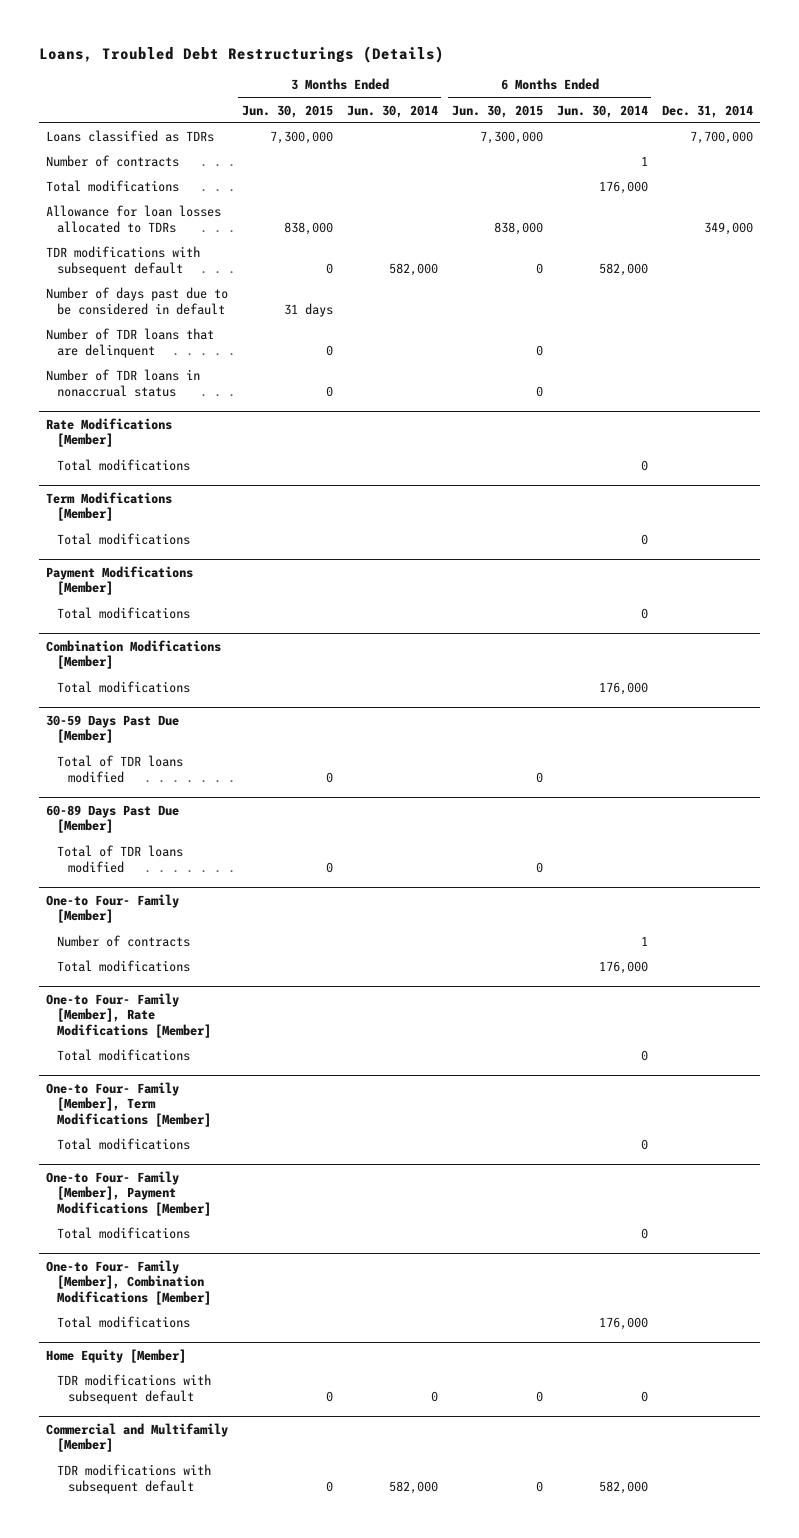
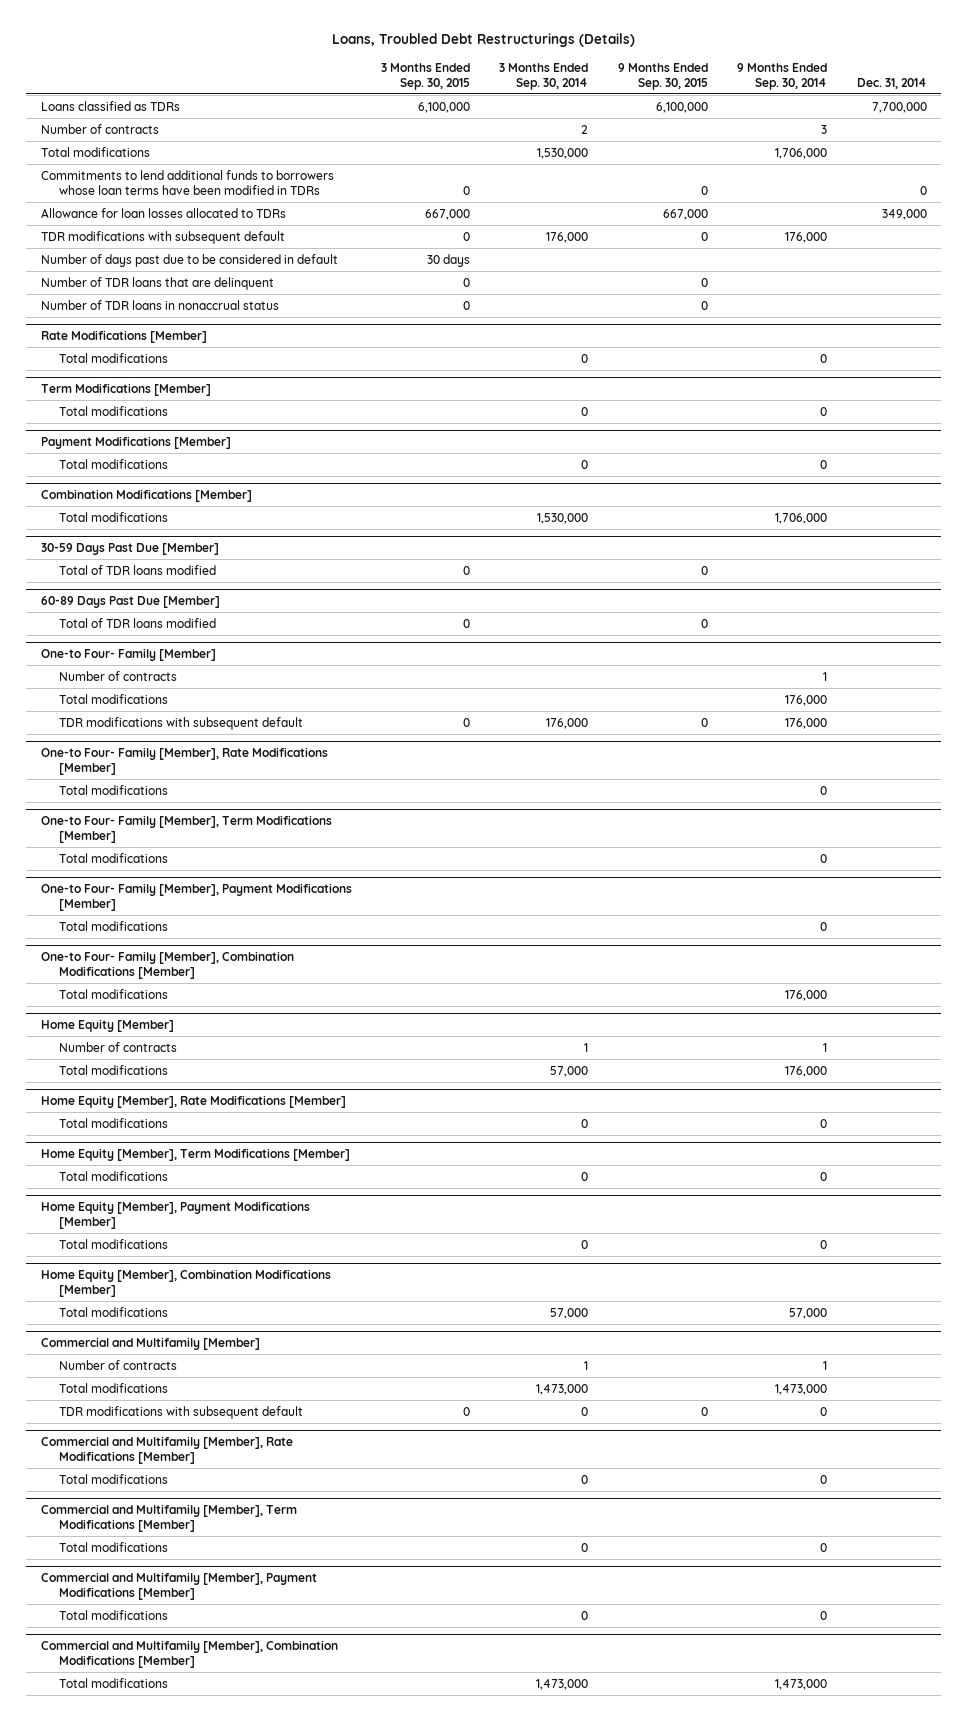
- | 3 Months Ended Jun. 30, 2015 | 3 Months Ended Jun. 30, 2014 | 6 Months Ended Jun. 30, 2015 | 6 Months Ended Jun. 30, 2014 | Dec. 31, 2014
+ | 3 Months Ended Sep. 30, 2015 | 3 Months Ended Sep. 30, 2014 | 9 Months Ended Sep. 30, 2015 | 9 Months Ended Sep. 30, 2014 | Dec. 31, 2014
+ Commitments to lend additional funds to borrowers whose loan terms have been modified in TDRs | 0 | | 0 | | 0
@ One-to Four- Family [Member]
+ TDR modifications with subsequent default | 0 | 176,000 | 0 | 176,000 |
@ Home Equity [Member]
- TDR modifications with subsequent default | 0 | 0 | 0 | 0 |
+ Number of contracts | | 1 | | 1 |
+ Total modifications | | 57,000 | | 176,000 |
+ Home Equity [Member], Rate Modifications [Member]
+ Total modifications | | 0 | | 0 |
+ Home Equity [Member], Term Modifications [Member]
+ Total modifications | | 0 | | 0 |
+ Home Equity [Member], Payment Modifications [Member]
+ Total modifications | | 0 | | 0 |
+ Home Equity [Member], Combination Modifications [Member]
+ Total modifications | | 57,000 | | 57,000 |
@ Commercial and Multifamily [Member]
+ Number of contracts | | 1 | | 1 |
+ Total modifications | | 1,473,000 | | 1,473,000 |
+ Commercial and Multifamily [Member], Rate Modifications [Member]
+ Total modifications | | 0 | | 0 |
+ Commercial and Multifamily [Member], Term Modifications [Member]
+ Total modifications | | 0 | | 0 |
+ Commercial and Multifamily [Member], Payment Modifications [Member]
+ Total modifications | | 0 | | 0 |
+ Commercial and Multifamily [Member], Combination Modifications [Member]
+ Total modifications | | 1,473,000 | | 1,473,000 |

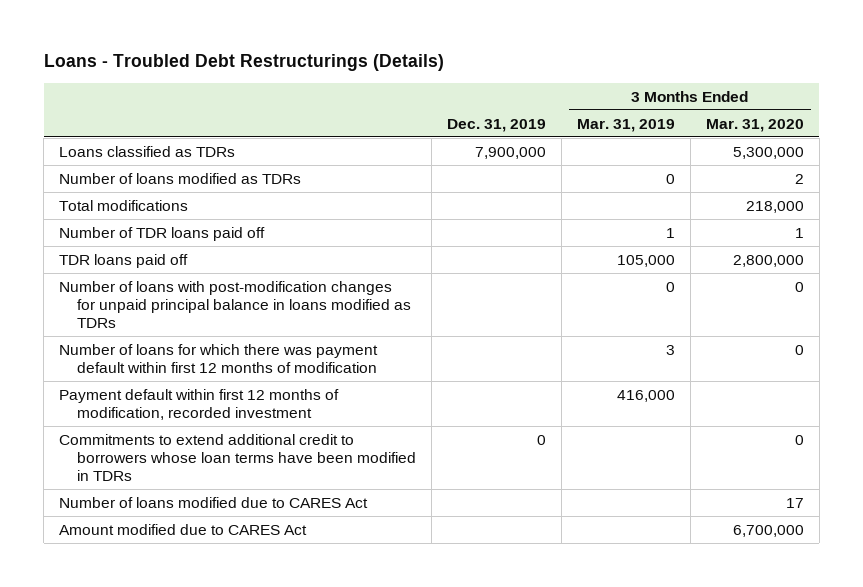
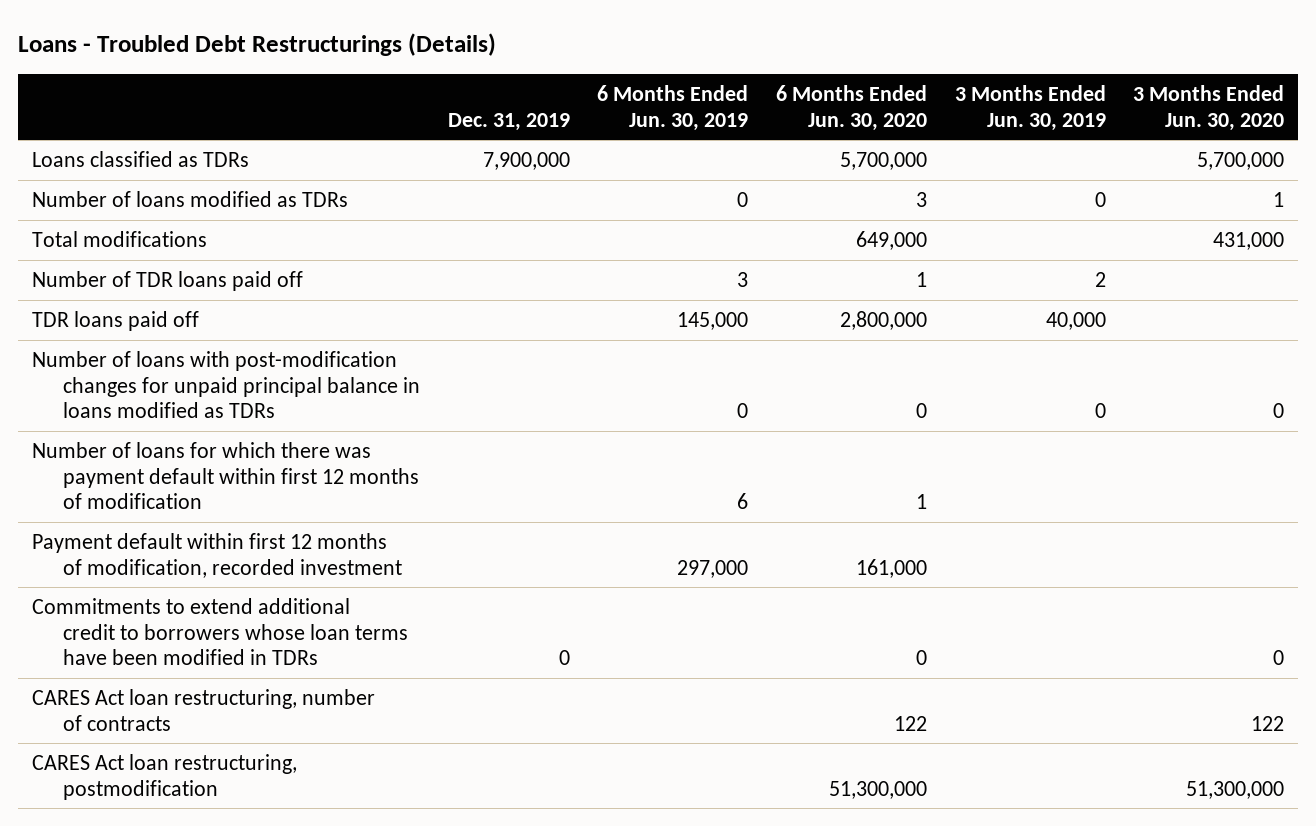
- | Dec. 31, 2019 | 3 Months Ended Mar. 31, 2019 | 3 Months Ended Mar. 31, 2020
+ | Dec. 31, 2019 | 6 Months Ended Jun. 30, 2019 | 6 Months Ended Jun. 30, 2020 | 3 Months Ended Jun. 30, 2019 | 3 Months Ended Jun. 30, 2020
- Number of loans modified due to CARES Act | | | 17
- Amount modified due to CARES Act | | | 6,700,000
+ CARES Act loan restructuring, number of contracts | | | 122 | | 122
+ CARES Act loan restructuring, postmodification | | | 51,300,000 | | 51,300,000

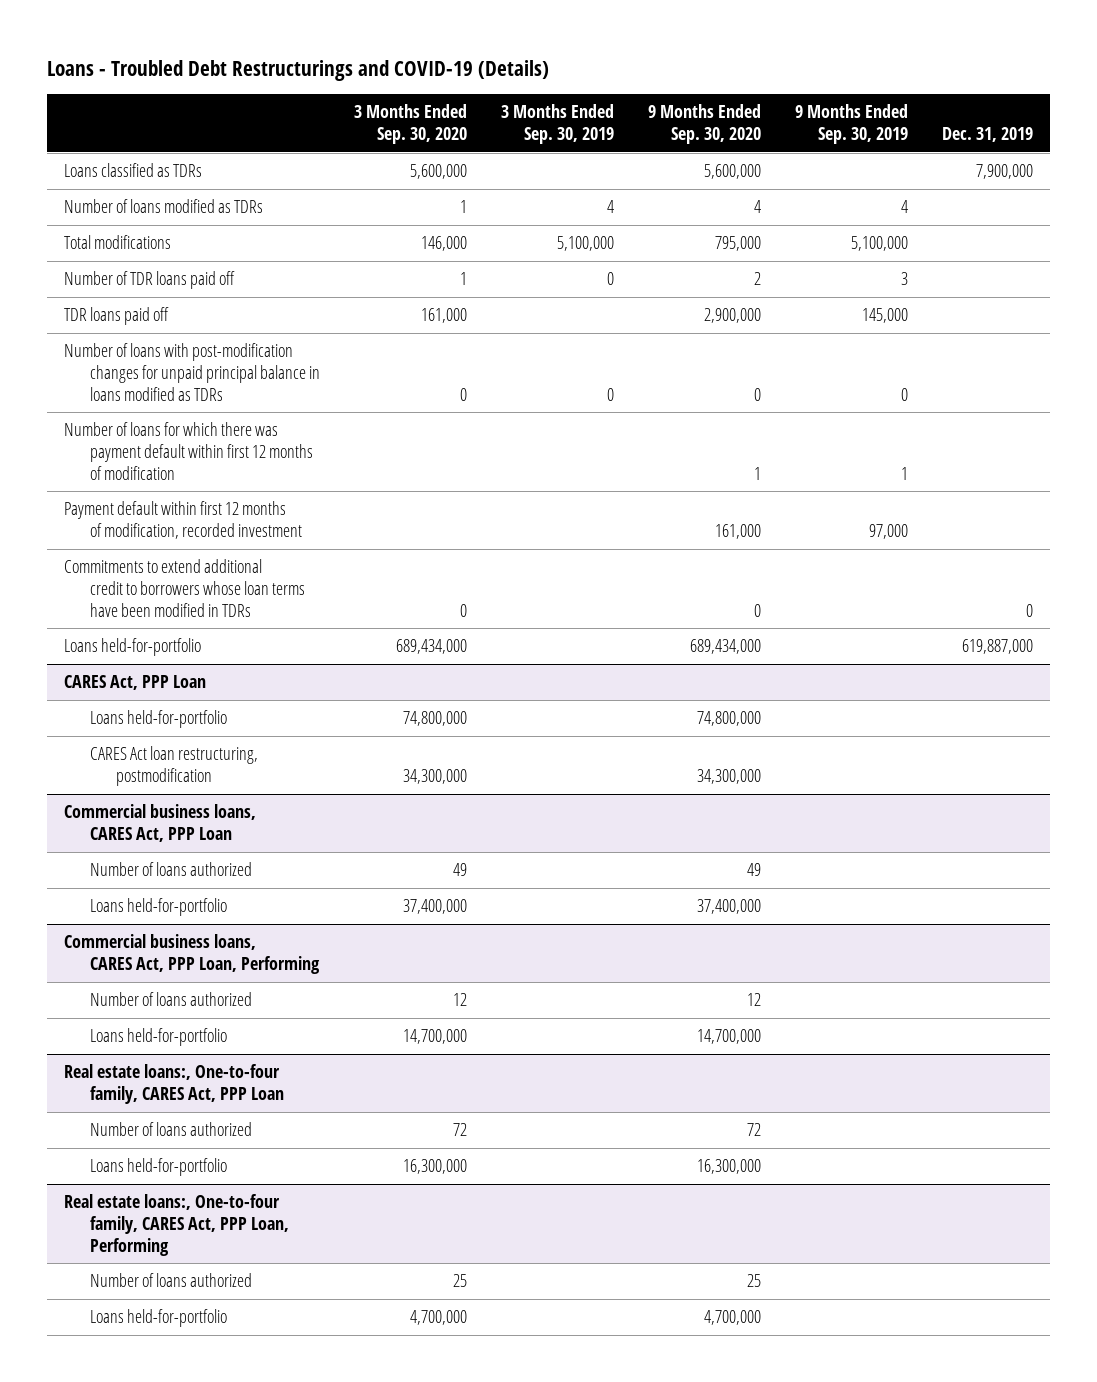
- Loans - Troubled Debt Restructurings (Details)
+ Loans - Troubled Debt Restructurings and COVID-19 (Details)
- | Dec. 31, 2019 | 6 Months Ended Jun. 30, 2019 | 6 Months Ended Jun. 30, 2020 | 3 Months Ended Jun. 30, 2019 | 3 Months Ended Jun. 30, 2020
+ | 3 Months Ended Sep. 30, 2020 | 3 Months Ended Sep. 30, 2019 | 9 Months Ended Sep. 30, 2020 | 9 Months Ended Sep. 30, 2019 | Dec. 31, 2019
- CARES Act loan restructuring, number of contracts | | | 122 | | 122
- CARES Act loan restructuring, postmodification | | | 51,300,000 | | 51,300,000
+ Loans held-for-portfolio | 689,434,000 | | 689,434,000 | | 619,887,000
+ CARES Act, PPP Loan
+ Loans held-for-portfolio | 74,800,000 | | 74,800,000 | |
+ CARES Act loan restructuring, postmodification | 34,300,000 | | 34,300,000 | |
+ Commercial business loans, CARES Act, PPP Loan
+ Number of loans authorized | 49 | | 49 | |
+ Loans held-for-portfolio | 37,400,000 | | 37,400,000 | |
+ Commercial business loans, CARES Act, PPP Loan, Performing
+ Number of loans authorized | 12 | | 12 | |
+ Loans held-for-portfolio | 14,700,000 | | 14,700,000 | |
+ Real estate loans:, One-to-four family, CARES Act, PPP Loan
+ Number of loans authorized | 72 | | 72 | |
+ Loans held-for-portfolio | 16,300,000 | | 16,300,000 | |
+ Real estate loans:, One-to-four family, CARES Act, PPP Loan, Performing
+ Number of loans authorized | 25 | | 25 | |
+ Loans held-for-portfolio | 4,700,000 | | 4,700,000 | |

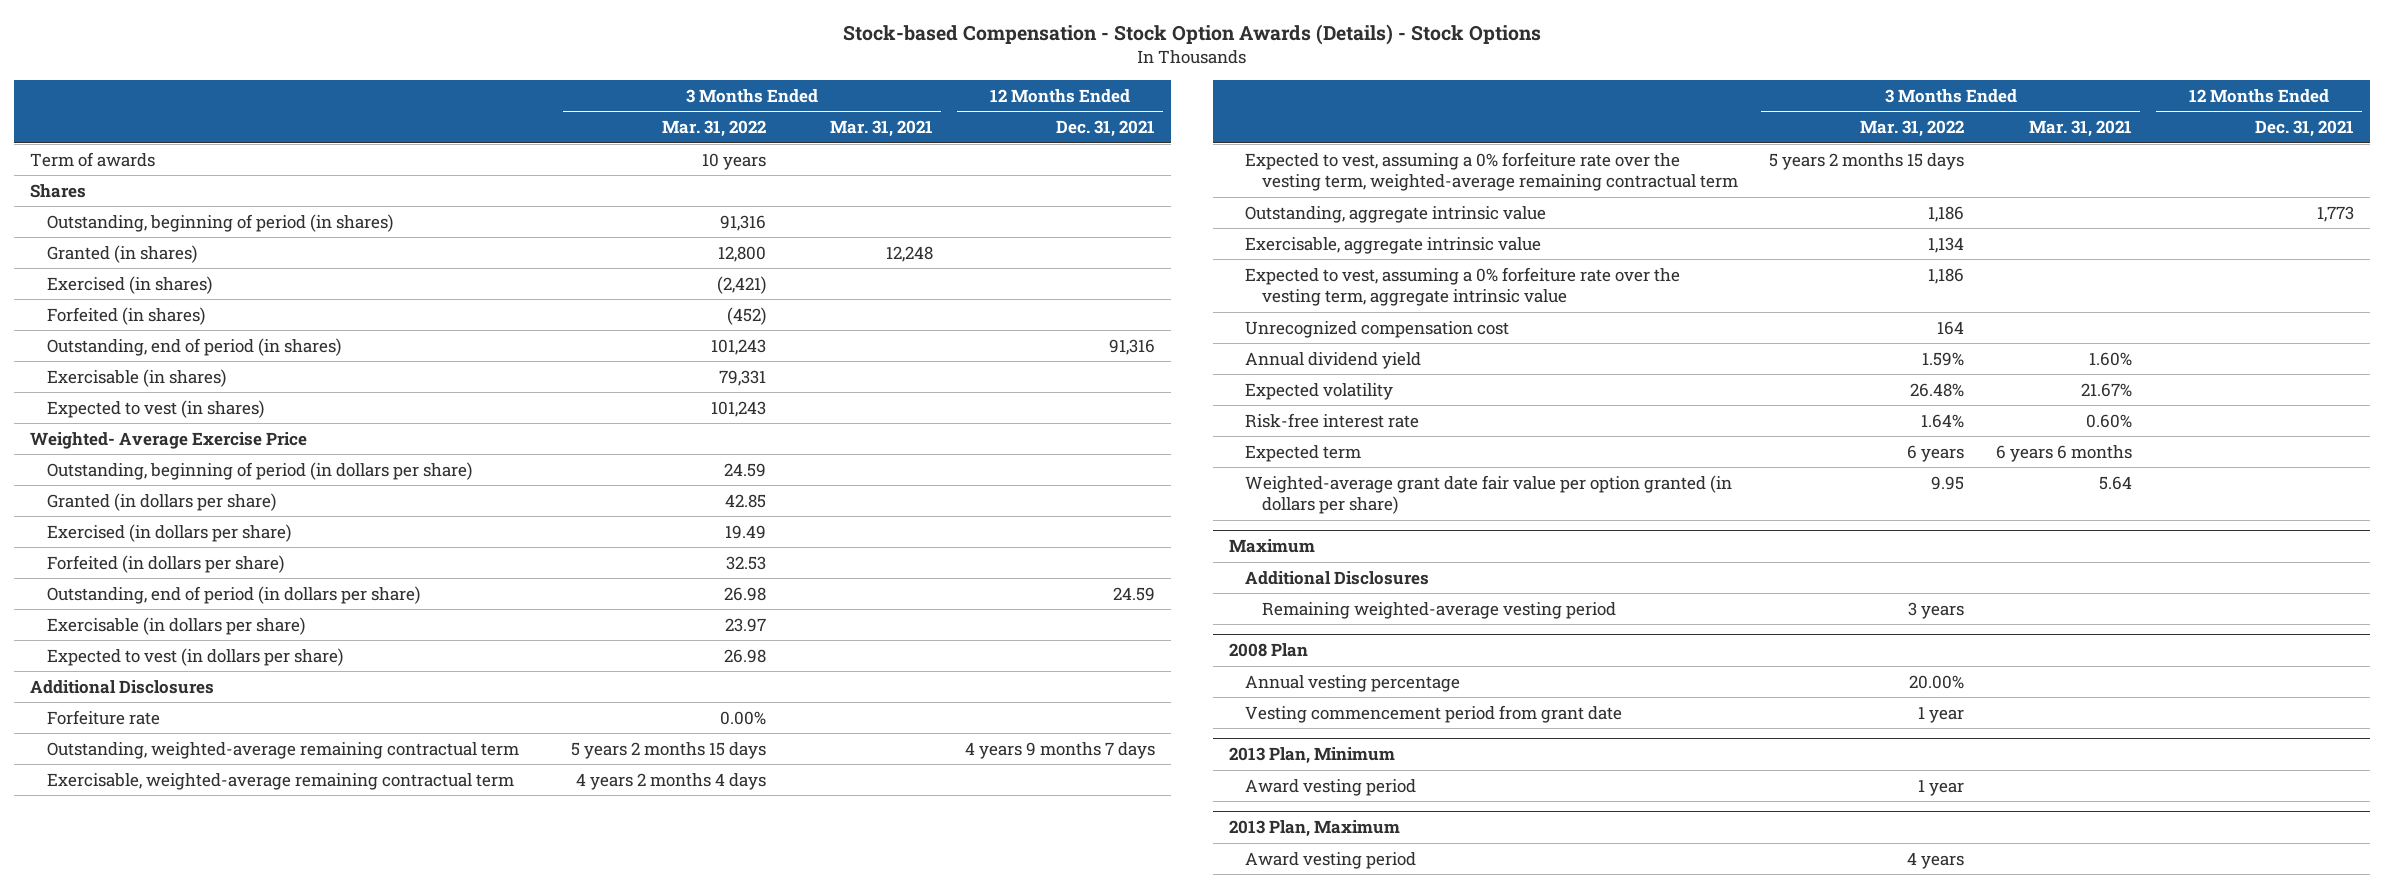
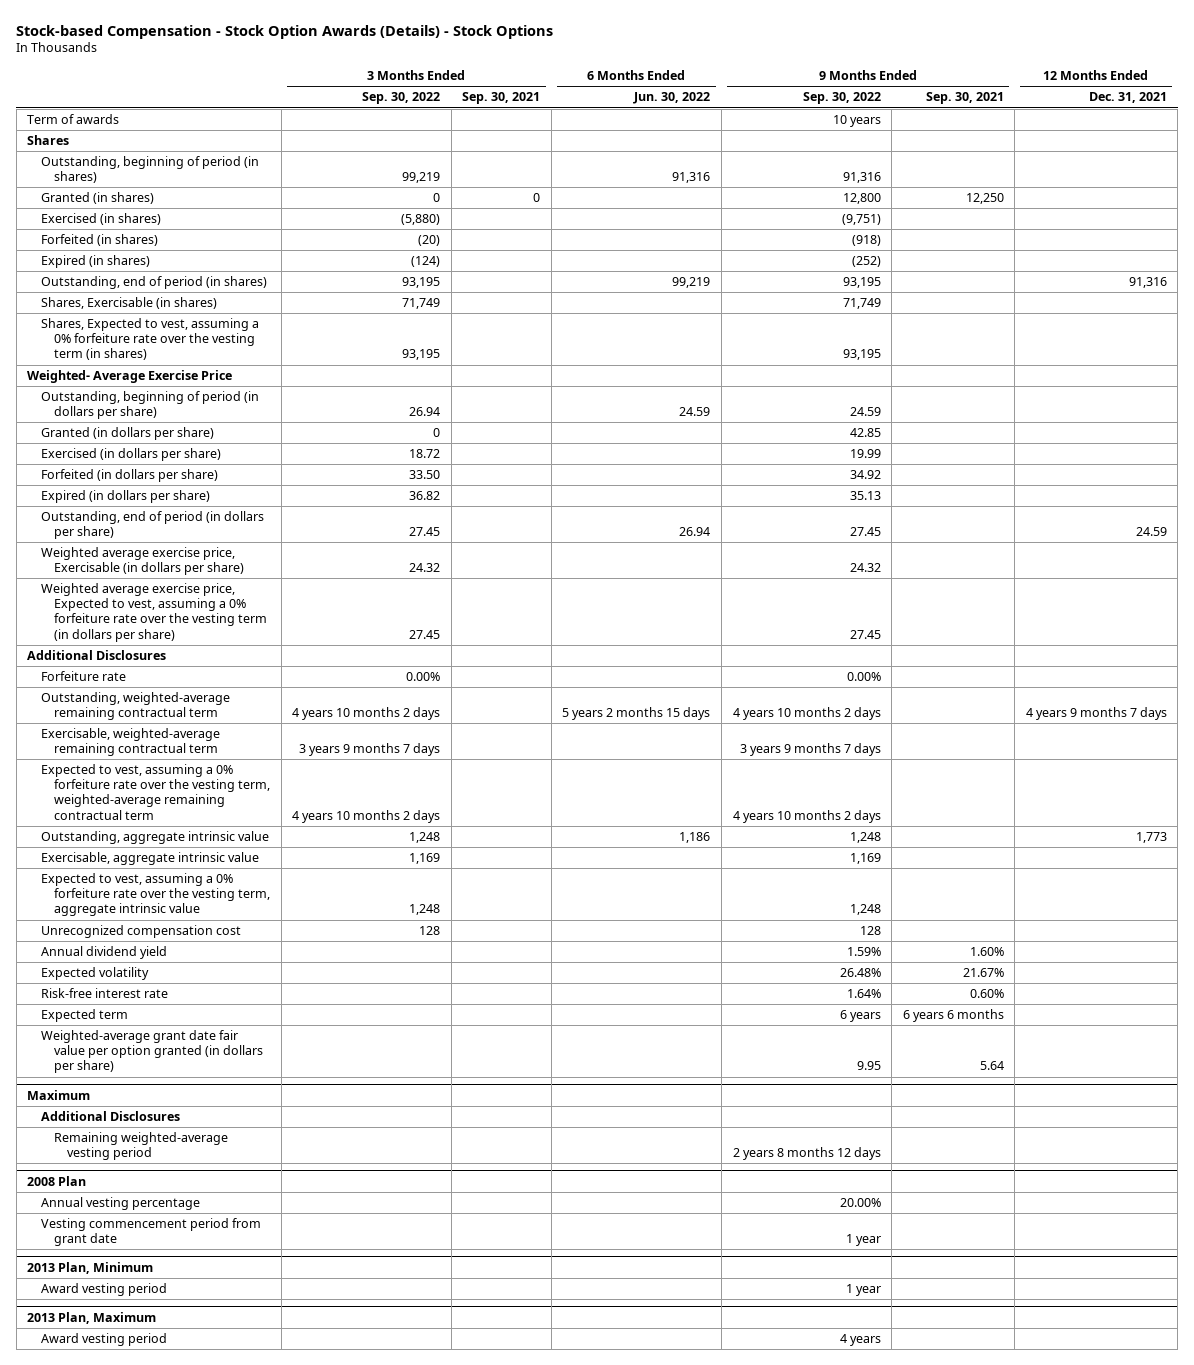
- | 3 Months Ended Mar. 31, 2022 | 3 Months Ended Mar. 31, 2021 | 12 Months Ended Dec. 31, 2021
+ | 3 Months Ended Sep. 30, 2022 | 3 Months Ended Sep. 30, 2021 | 6 Months Ended Jun. 30, 2022 | 9 Months Ended Sep. 30, 2022 | 9 Months Ended Sep. 30, 2021 | 12 Months Ended Dec. 31, 2021
+ Expired (in shares) | (124) | | | (252) | |
- Exercisable (in shares) | 79,331 | |
- Expected to vest (in shares) | 101,243 | |
+ Shares, Exercisable (in shares) | 71,749 | | | 71,749 | |
+ Shares, Expected to vest, assuming a 0% forfeiture rate over the vesting term (in shares) | 93,195 | | | 93,195 | |
+ Expired (in dollars per share) | 36.82 | | | 35.13 | |
- Exercisable (in dollars per share) | 23.97 | |
- Expected to vest (in dollars per share) | 26.98 | |
+ Weighted average exercise price, Exercisable (in dollars per share) | 24.32 | | | 24.32 | |
+ Weighted average exercise price, Expected to vest, assuming a 0% forfeiture rate over the vesting term (in dollars per share) | 27.45 | | | 27.45 | |

